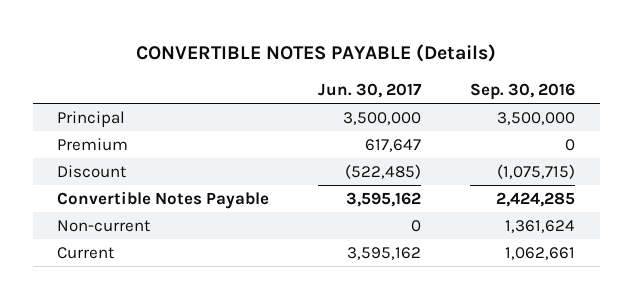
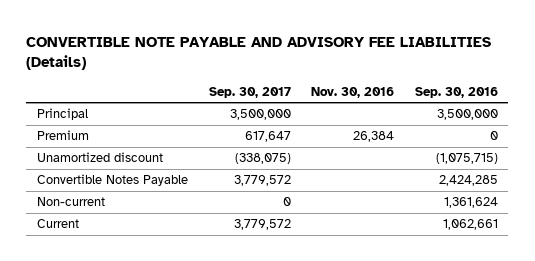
- CONVERTIBLE NOTES PAYABLE (Details)
+ CONVERTIBLE NOTE PAYABLE AND ADVISORY FEE LIABILITIES (Details)
- | Jun. 30, 2017 | Sep. 30, 2016
+ | Sep. 30, 2017 | Nov. 30, 2016 | Sep. 30, 2016
- Discount | (522,485) | (1,075,715)
+ Unamortized discount | (338,075) | | (1,075,715)

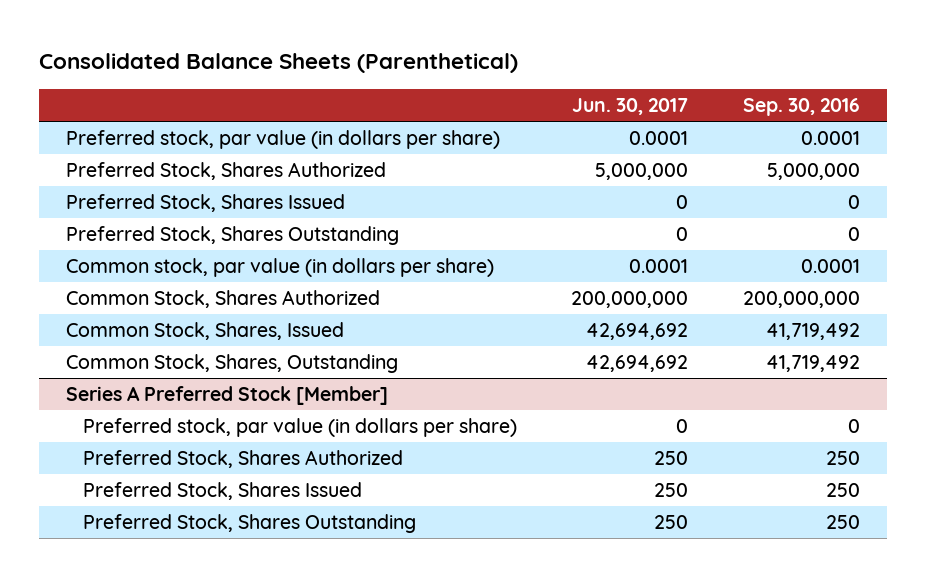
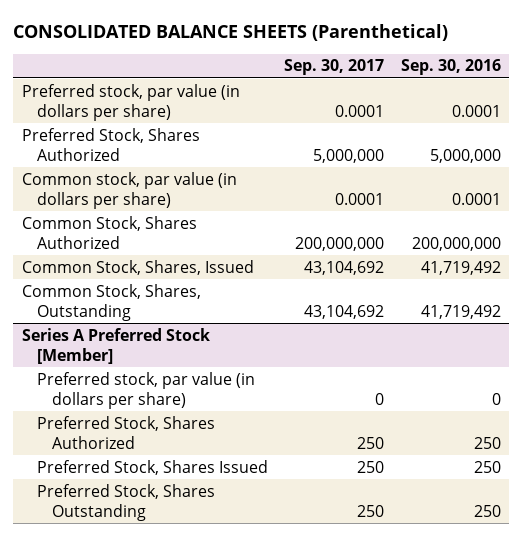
- Consolidated Balance Sheets (Parenthetical)
+ CONSOLIDATED BALANCE SHEETS (Parenthetical)
- | Jun. 30, 2017 | Sep. 30, 2016
+ | Sep. 30, 2017 | Sep. 30, 2016
- Preferred Stock, Shares Issued | 0 | 0
- Preferred Stock, Shares Outstanding | 0 | 0

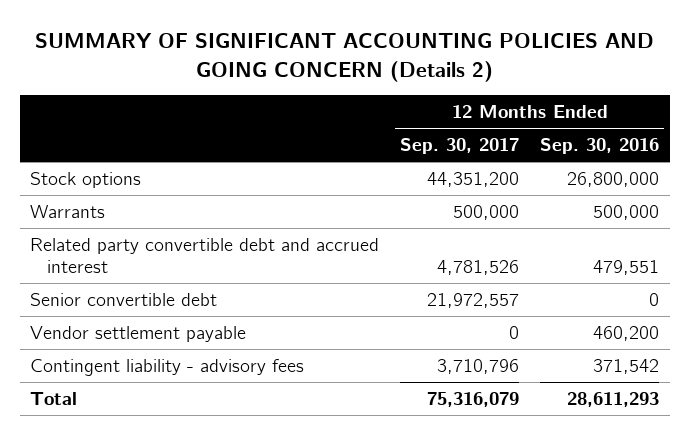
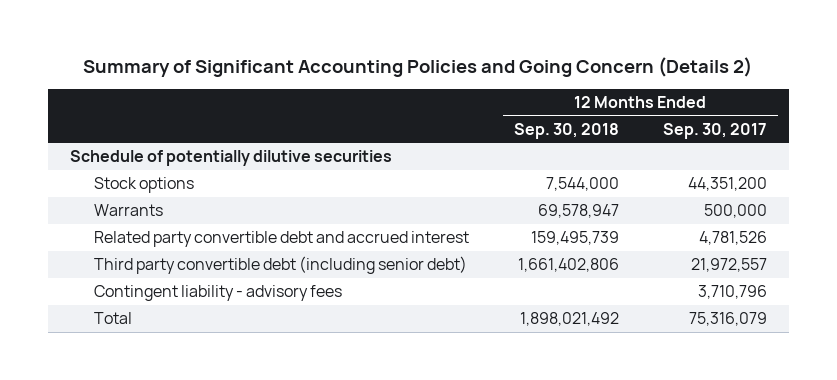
- SUMMARY OF SIGNIFICANT ACCOUNTING POLICIES AND GOING CONCERN (Details 2)
+ Summary of Significant Accounting Policies and Going Concern (Details 2)
- | 12 Months Ended Sep. 30, 2017 | 12 Months Ended Sep. 30, 2016
+ | 12 Months Ended Sep. 30, 2018 | 12 Months Ended Sep. 30, 2017
+ Schedule of potentially dilutive securities
- Senior convertible debt | 21,972,557 | 0
- Vendor settlement payable | 0 | 460,200
+ Third party convertible debt (including senior debt) | 1,661,402,806 | 21,972,557

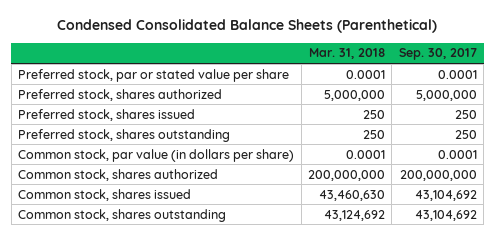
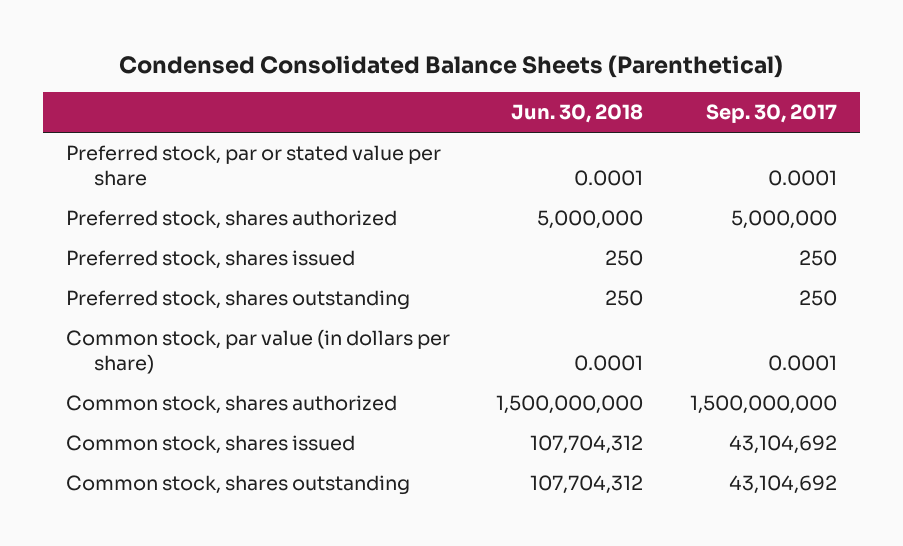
- | Mar. 31, 2018 | Sep. 30, 2017
+ | Jun. 30, 2018 | Sep. 30, 2017
- Common stock, shares authorized | 200,000,000 | 200,000,000
+ Common stock, shares authorized | 1,500,000,000 | 1,500,000,000

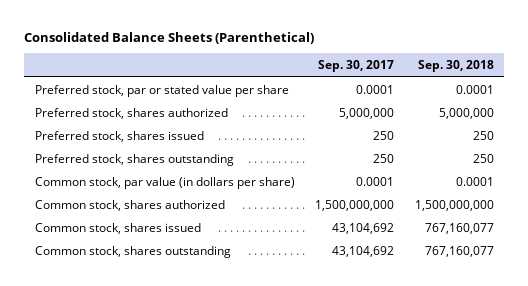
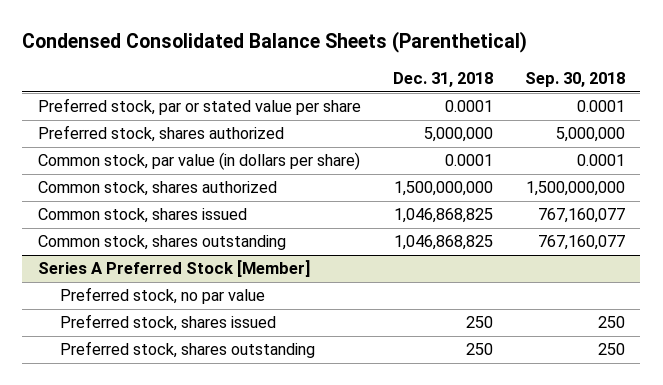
- Consolidated Balance Sheets (Parenthetical)
+ Condensed Consolidated Balance Sheets (Parenthetical)
- | Sep. 30, 2017 | Sep. 30, 2018
+ | Dec. 31, 2018 | Sep. 30, 2018
- Preferred stock, shares issued | 250 | 250
- Preferred stock, shares outstanding | 250 | 250
+ Series A Preferred Stock [Member]
+ Preferred stock, no par value
+ Preferred stock, shares issued | 250 | 250
+ Preferred stock, shares outstanding | 250 | 250

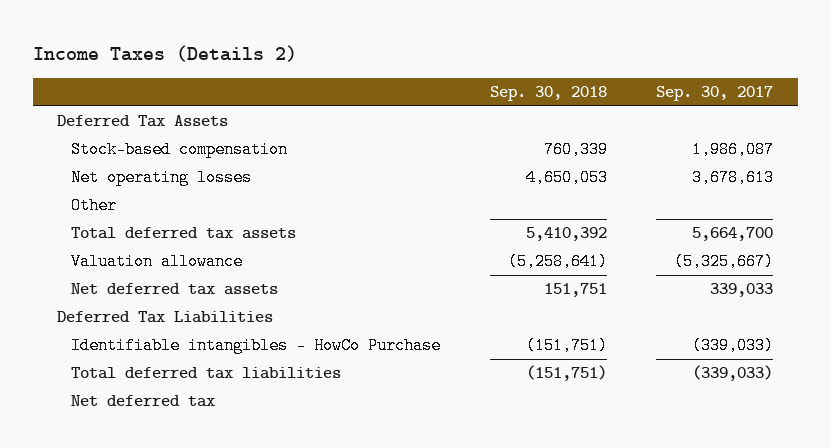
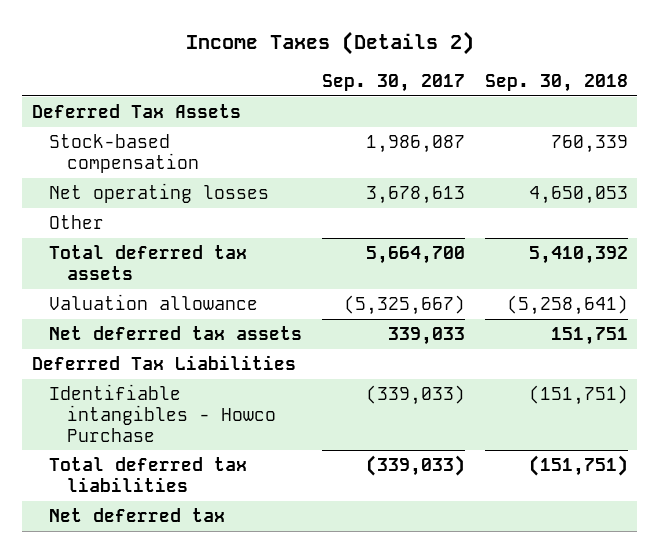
- | Sep. 30, 2018 | Sep. 30, 2017
+ | Sep. 30, 2017 | Sep. 30, 2018
- Identifiable intangibles - HowCo Purchase | (151,751) | (339,033)
+ Identifiable intangibles - Howco Purchase | (339,033) | (151,751)

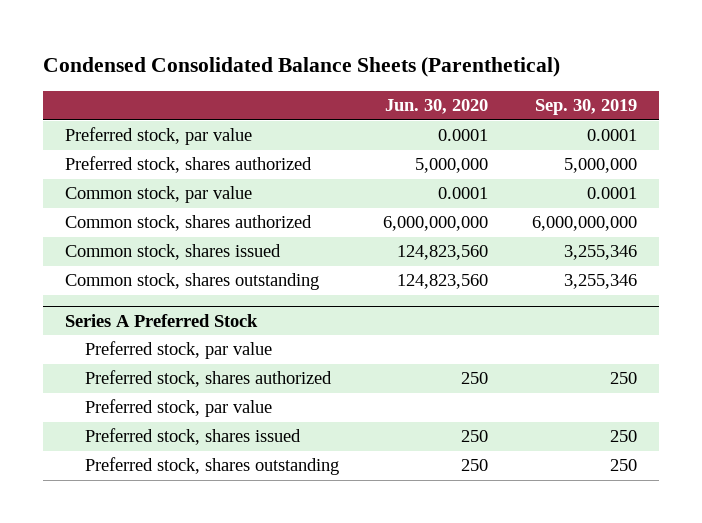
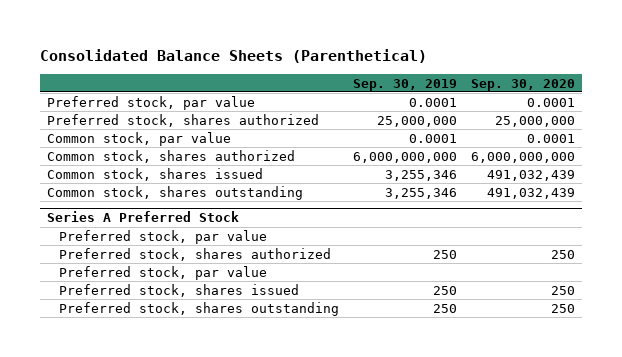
- Condensed Consolidated Balance Sheets (Parenthetical)
+ Consolidated Balance Sheets (Parenthetical)
- | Jun. 30, 2020 | Sep. 30, 2019
+ | Sep. 30, 2019 | Sep. 30, 2020
- Preferred stock, shares authorized | 5,000,000 | 5,000,000
+ Preferred stock, shares authorized | 25,000,000 | 25,000,000

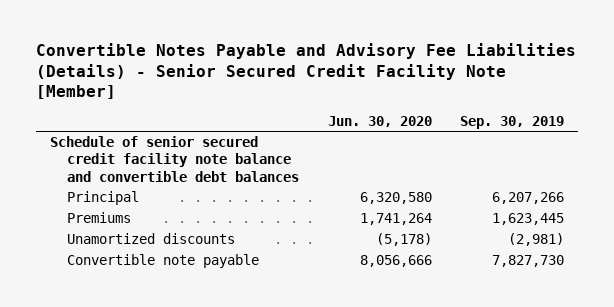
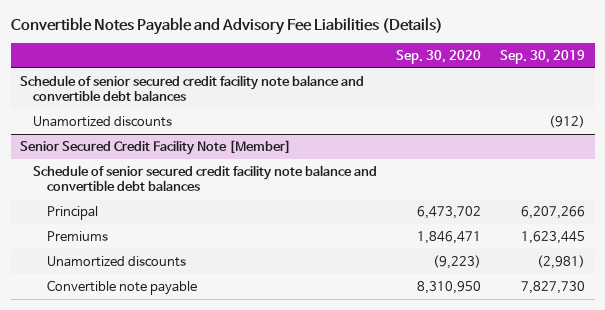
- Convertible Notes Payable and Advisory Fee Liabilities (Details) - Senior Secured Credit Facility Note [Member]
+ Convertible Notes Payable and Advisory Fee Liabilities (Details)
- | Jun. 30, 2020 | Sep. 30, 2019
+ | Sep. 30, 2020 | Sep. 30, 2019
+ Unamortized discounts | | (912)
+ Senior Secured Credit Facility Note [Member]
+ Schedule of senior secured credit facility note balance and convertible debt balances

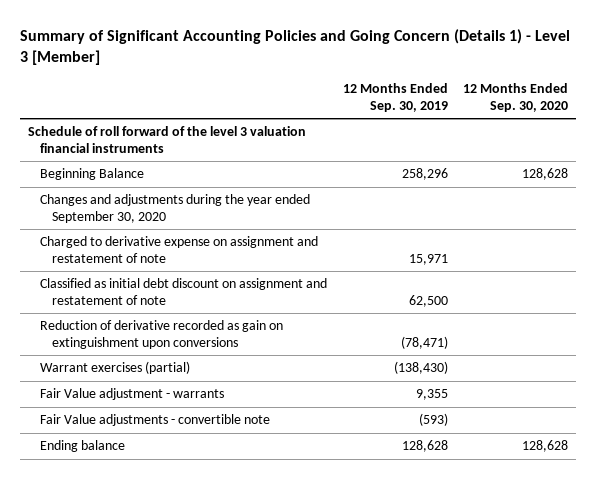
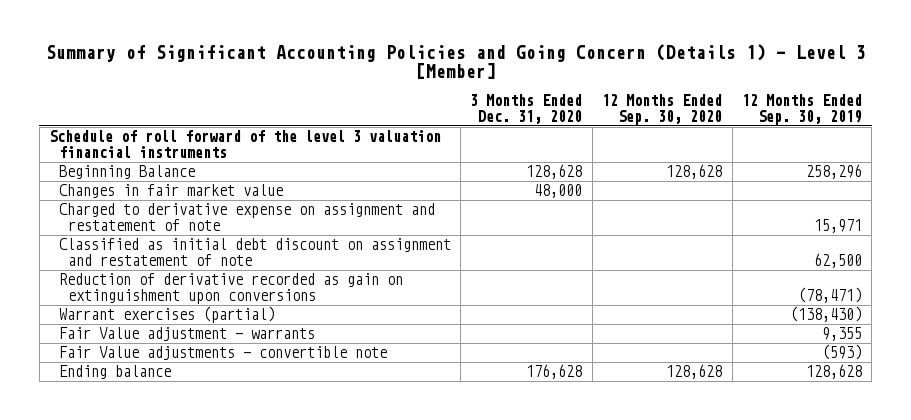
- | 12 Months Ended Sep. 30, 2019 | 12 Months Ended Sep. 30, 2020
+ | 3 Months Ended Dec. 31, 2020 | 12 Months Ended Sep. 30, 2020 | 12 Months Ended Sep. 30, 2019
- Changes and adjustments during the year ended September 30, 2020
+ Changes in fair market value | 48,000 | |

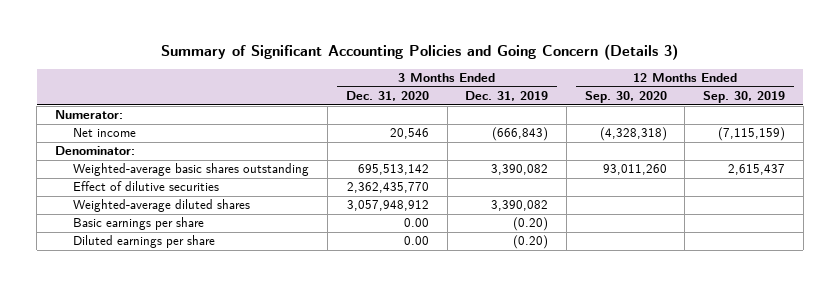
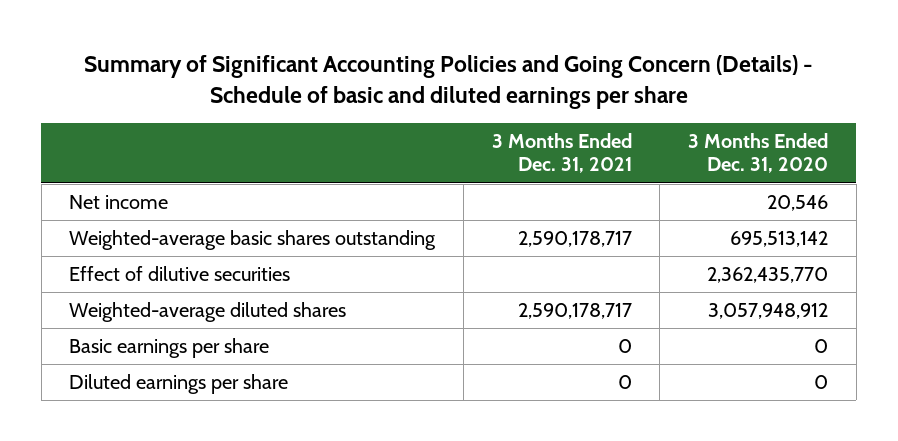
- Summary of Significant Accounting Policies and Going Concern (Details 3)
+ Summary of Significant Accounting Policies and Going Concern (Details) - Schedule of basic and diluted earnings per share
- | 3 Months Ended Dec. 31, 2020 | 3 Months Ended Dec. 31, 2019 | 12 Months Ended Sep. 30, 2020 | 12 Months Ended Sep. 30, 2019
+ | 3 Months Ended Dec. 31, 2021 | 3 Months Ended Dec. 31, 2020
- Numerator:
- Denominator:
- Basic earnings per share | 0.00 | (0.20) | |
- Diluted earnings per share | 0.00 | (0.20) | |
+ Basic earnings per share | 0 | 0
+ Diluted earnings per share | 0 | 0

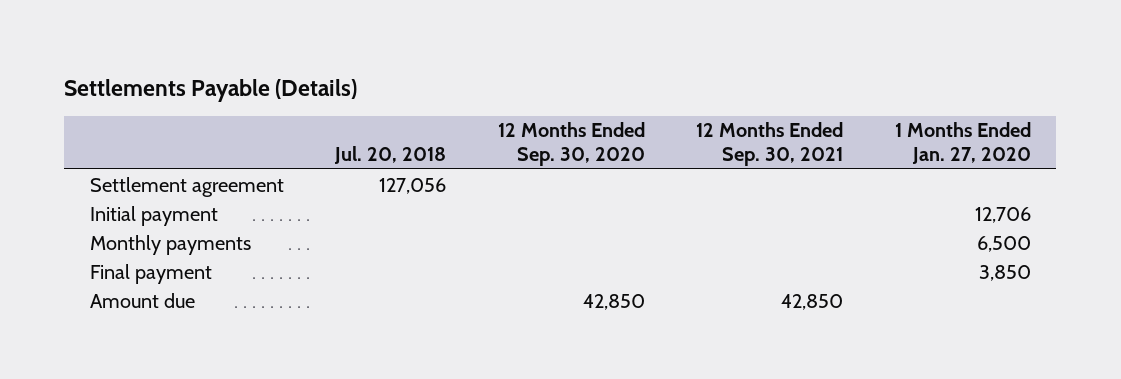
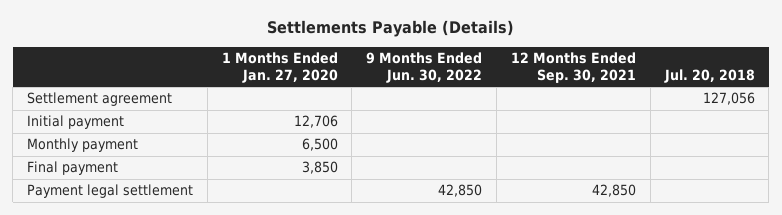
- | Jul. 20, 2018 | 12 Months Ended Sep. 30, 2020 | 12 Months Ended Sep. 30, 2021 | 1 Months Ended Jan. 27, 2020
+ | 1 Months Ended Jan. 27, 2020 | 9 Months Ended Jun. 30, 2022 | 12 Months Ended Sep. 30, 2021 | Jul. 20, 2018
- Monthly payments | | | | 6,500
+ Monthly payment | 6,500 | | |
- Amount due | | 42,850 | 42,850 |
+ Payment legal settlement | | 42,850 | 42,850 |

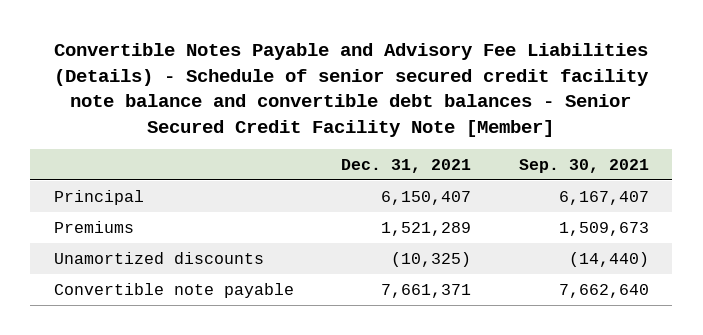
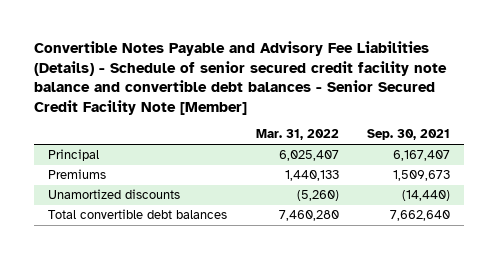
- | Dec. 31, 2021 | Sep. 30, 2021
+ | Mar. 31, 2022 | Sep. 30, 2021
- Convertible note payable | 7,661,371 | 7,662,640
+ Total convertible debt balances | 7,460,280 | 7,662,640

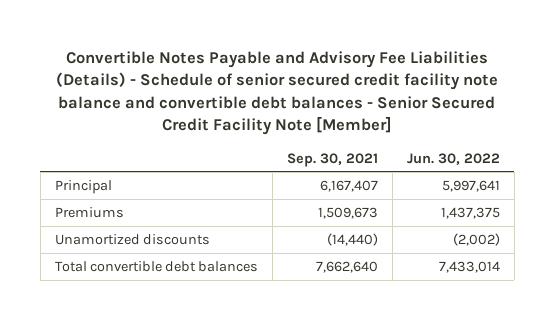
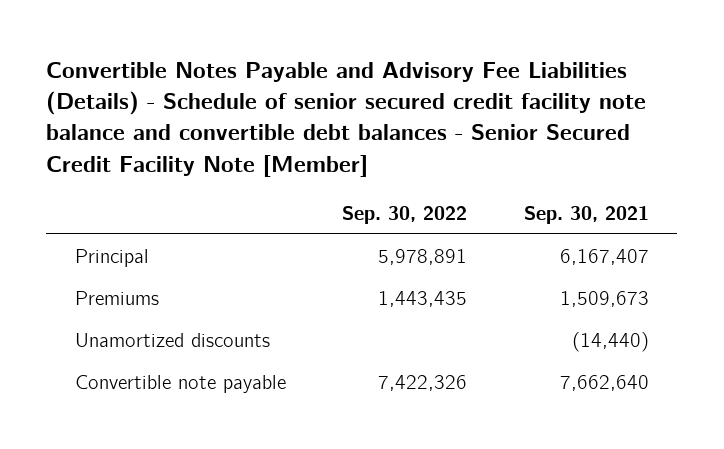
- | Sep. 30, 2021 | Jun. 30, 2022
+ | Sep. 30, 2022 | Sep. 30, 2021
- Total convertible debt balances | 7,662,640 | 7,433,014
+ Convertible note payable | 7,422,326 | 7,662,640

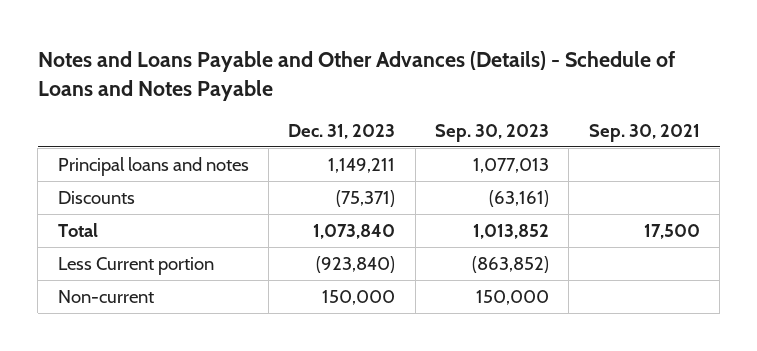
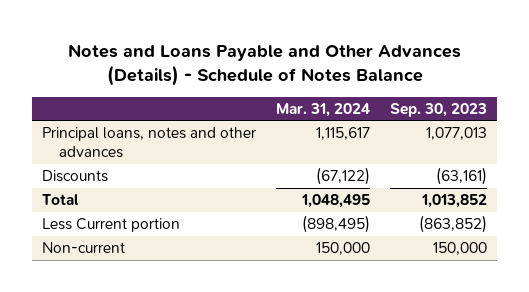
- Notes and Loans Payable and Other Advances (Details) - Schedule of Loans and Notes Payable
+ Notes and Loans Payable and Other Advances (Details) - Schedule of Notes Balance
- | Dec. 31, 2023 | Sep. 30, 2023 | Sep. 30, 2021
+ | Mar. 31, 2024 | Sep. 30, 2023
- Principal loans and notes | 1,149,211 | 1,077,013 |
+ Principal loans, notes and other advances | 1,115,617 | 1,077,013

